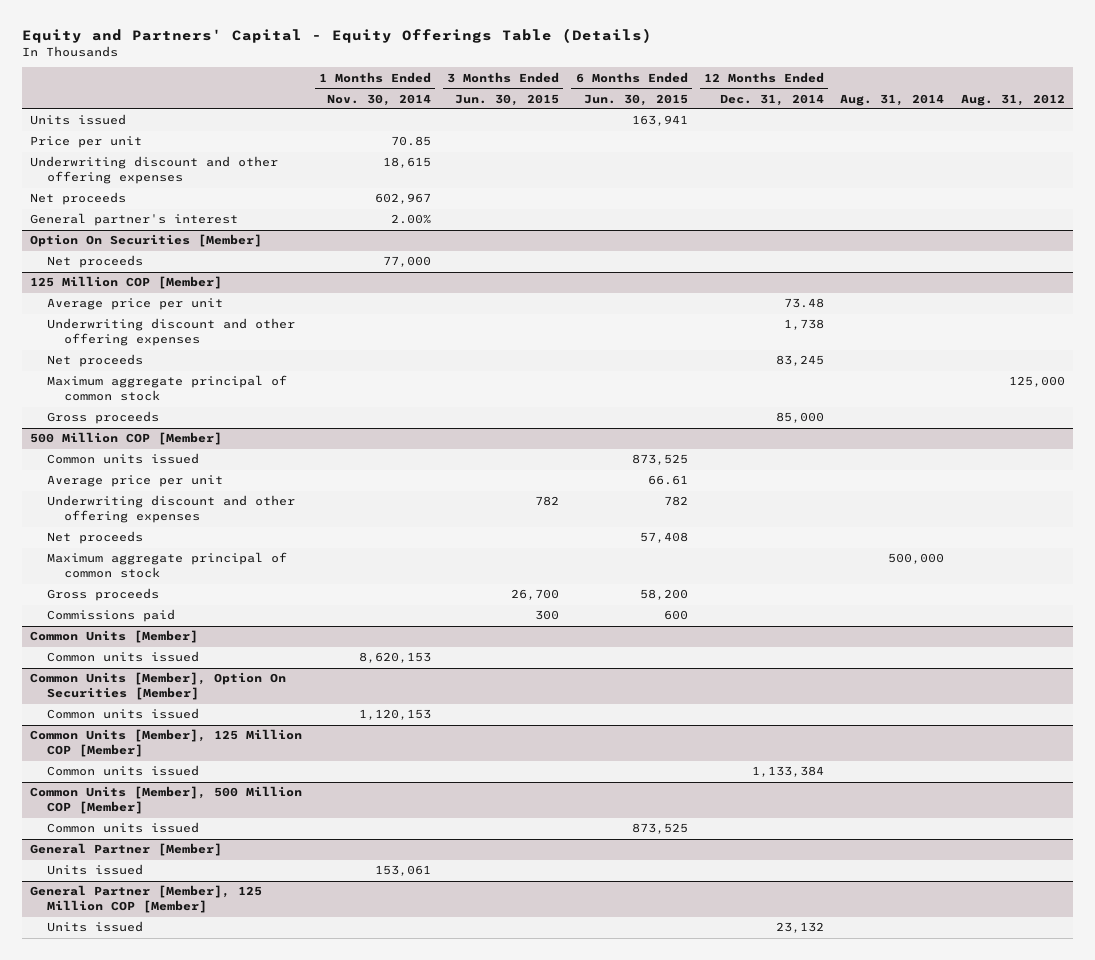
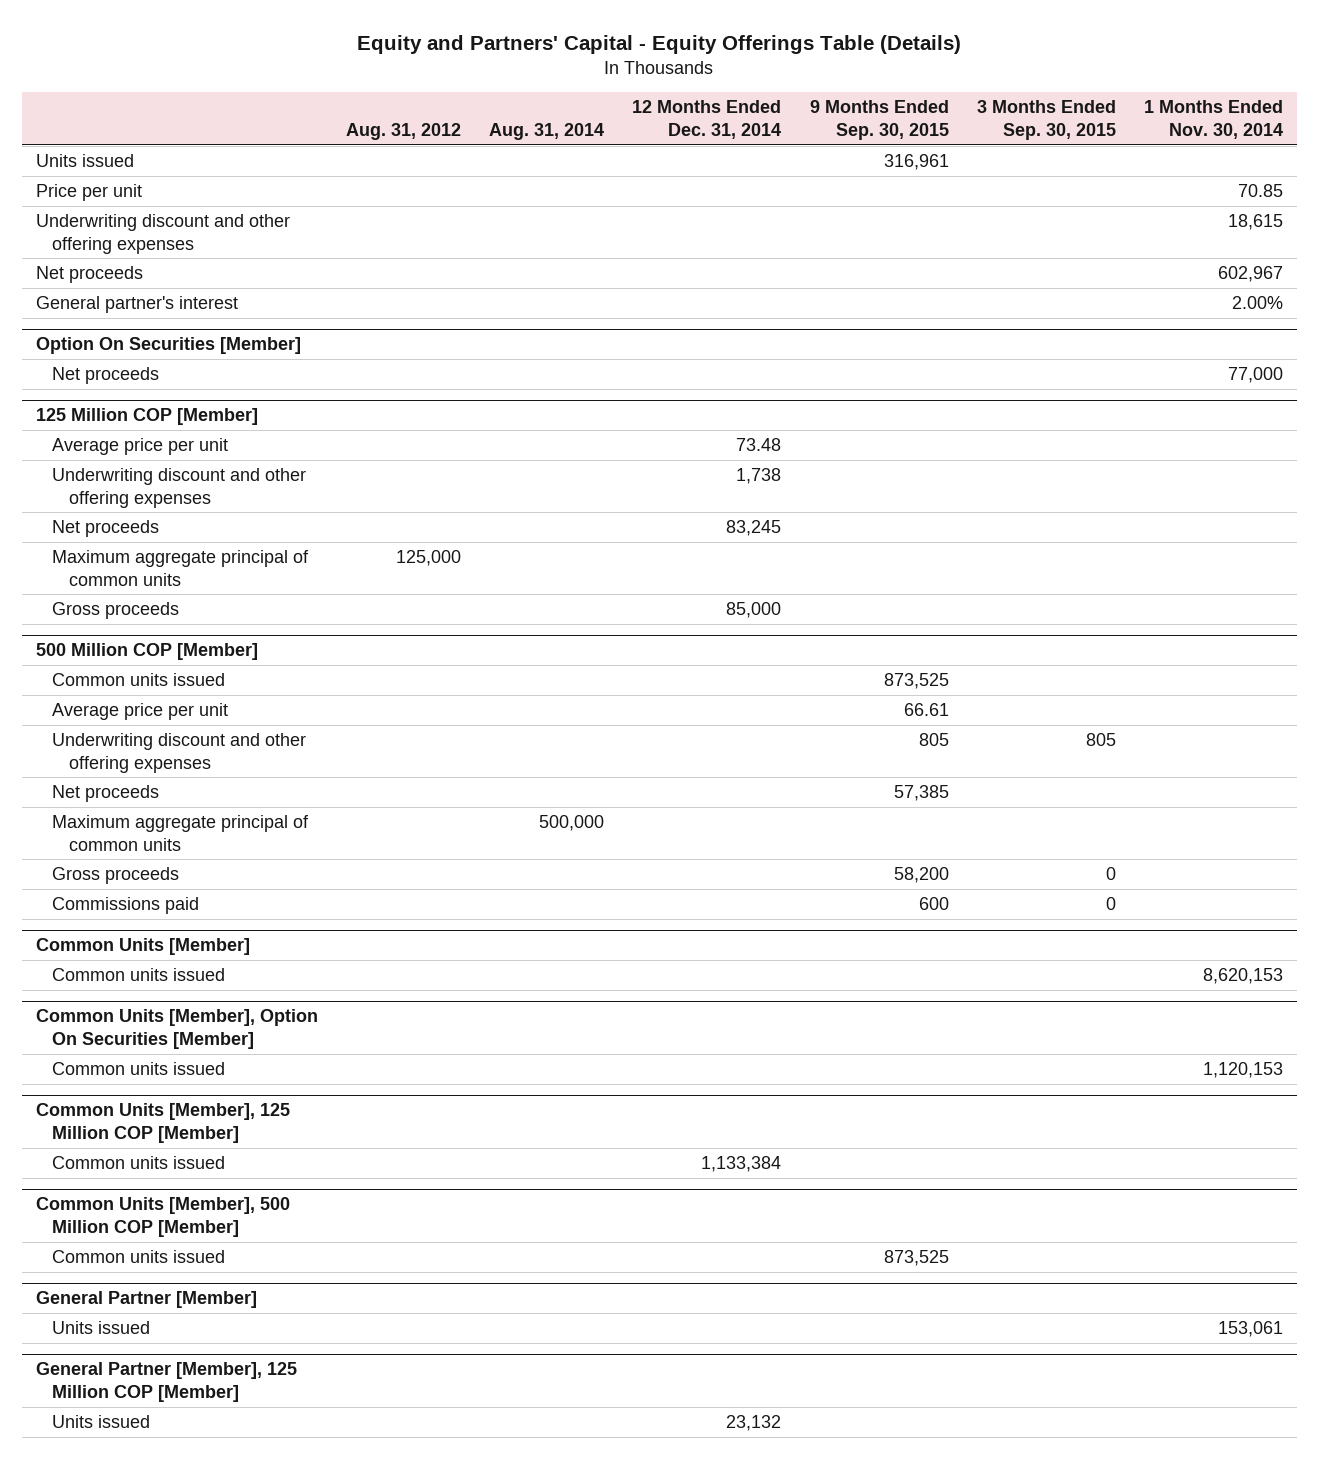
- | 1 Months Ended Nov. 30, 2014 | 3 Months Ended Jun. 30, 2015 | 6 Months Ended Jun. 30, 2015 | 12 Months Ended Dec. 31, 2014 | Aug. 31, 2014 | Aug. 31, 2012
+ | Aug. 31, 2012 | Aug. 31, 2014 | 12 Months Ended Dec. 31, 2014 | 9 Months Ended Sep. 30, 2015 | 3 Months Ended Sep. 30, 2015 | 1 Months Ended Nov. 30, 2014
@ 125 Million COP [Member]
- Maximum aggregate principal of common stock | | | | | | 125,000
+ Maximum aggregate principal of common units | 125,000 | | | | |
@ 500 Million COP [Member]
- Maximum aggregate principal of common stock | | | | | 500,000 |
+ Maximum aggregate principal of common units | | 500,000 | | | |

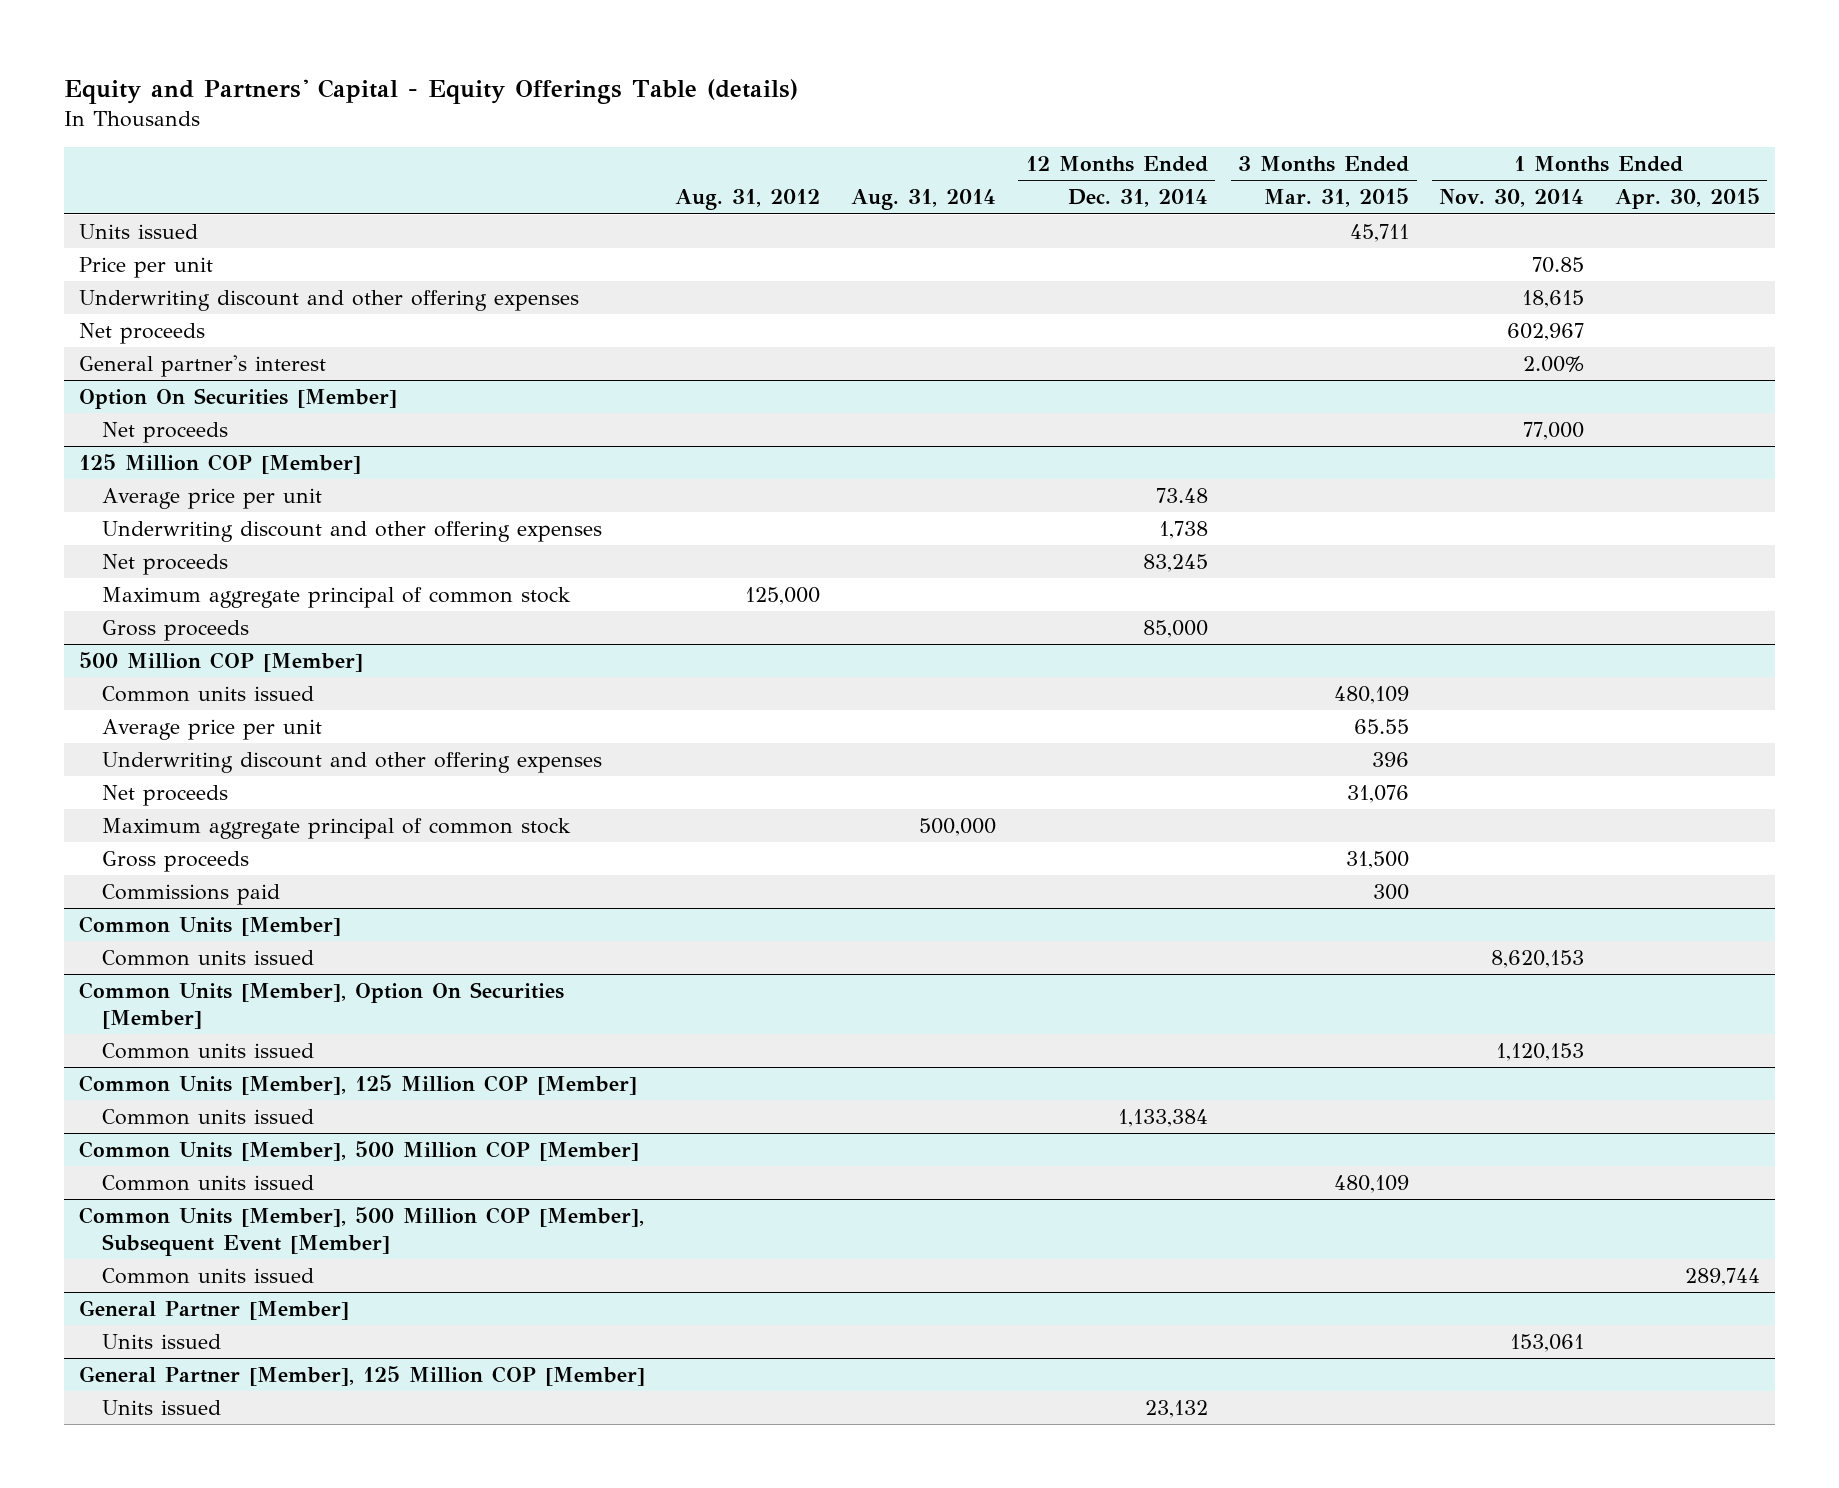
- Equity and Partners' Capital - Equity Offerings Table (Details)
+ Equity and Partners' Capital - Equity Offerings Table (details)
- | Aug. 31, 2012 | Aug. 31, 2014 | 12 Months Ended Dec. 31, 2014 | 9 Months Ended Sep. 30, 2015 | 3 Months Ended Sep. 30, 2015 | 1 Months Ended Nov. 30, 2014
+ | Aug. 31, 2012 | Aug. 31, 2014 | 12 Months Ended Dec. 31, 2014 | 3 Months Ended Mar. 31, 2015 | 1 Months Ended Nov. 30, 2014 | 1 Months Ended Apr. 30, 2015
@ 125 Million COP [Member]
- Maximum aggregate principal of common units | 125,000 | | | | |
+ Maximum aggregate principal of common stock | 125,000 | | | | |
@ 500 Million COP [Member]
- Maximum aggregate principal of common units | | 500,000 | | | |
+ Maximum aggregate principal of common stock | | 500,000 | | | |
+ Common Units [Member], 500 Million COP [Member], Subsequent Event [Member]
+ Common units issued | | | | | | 289,744

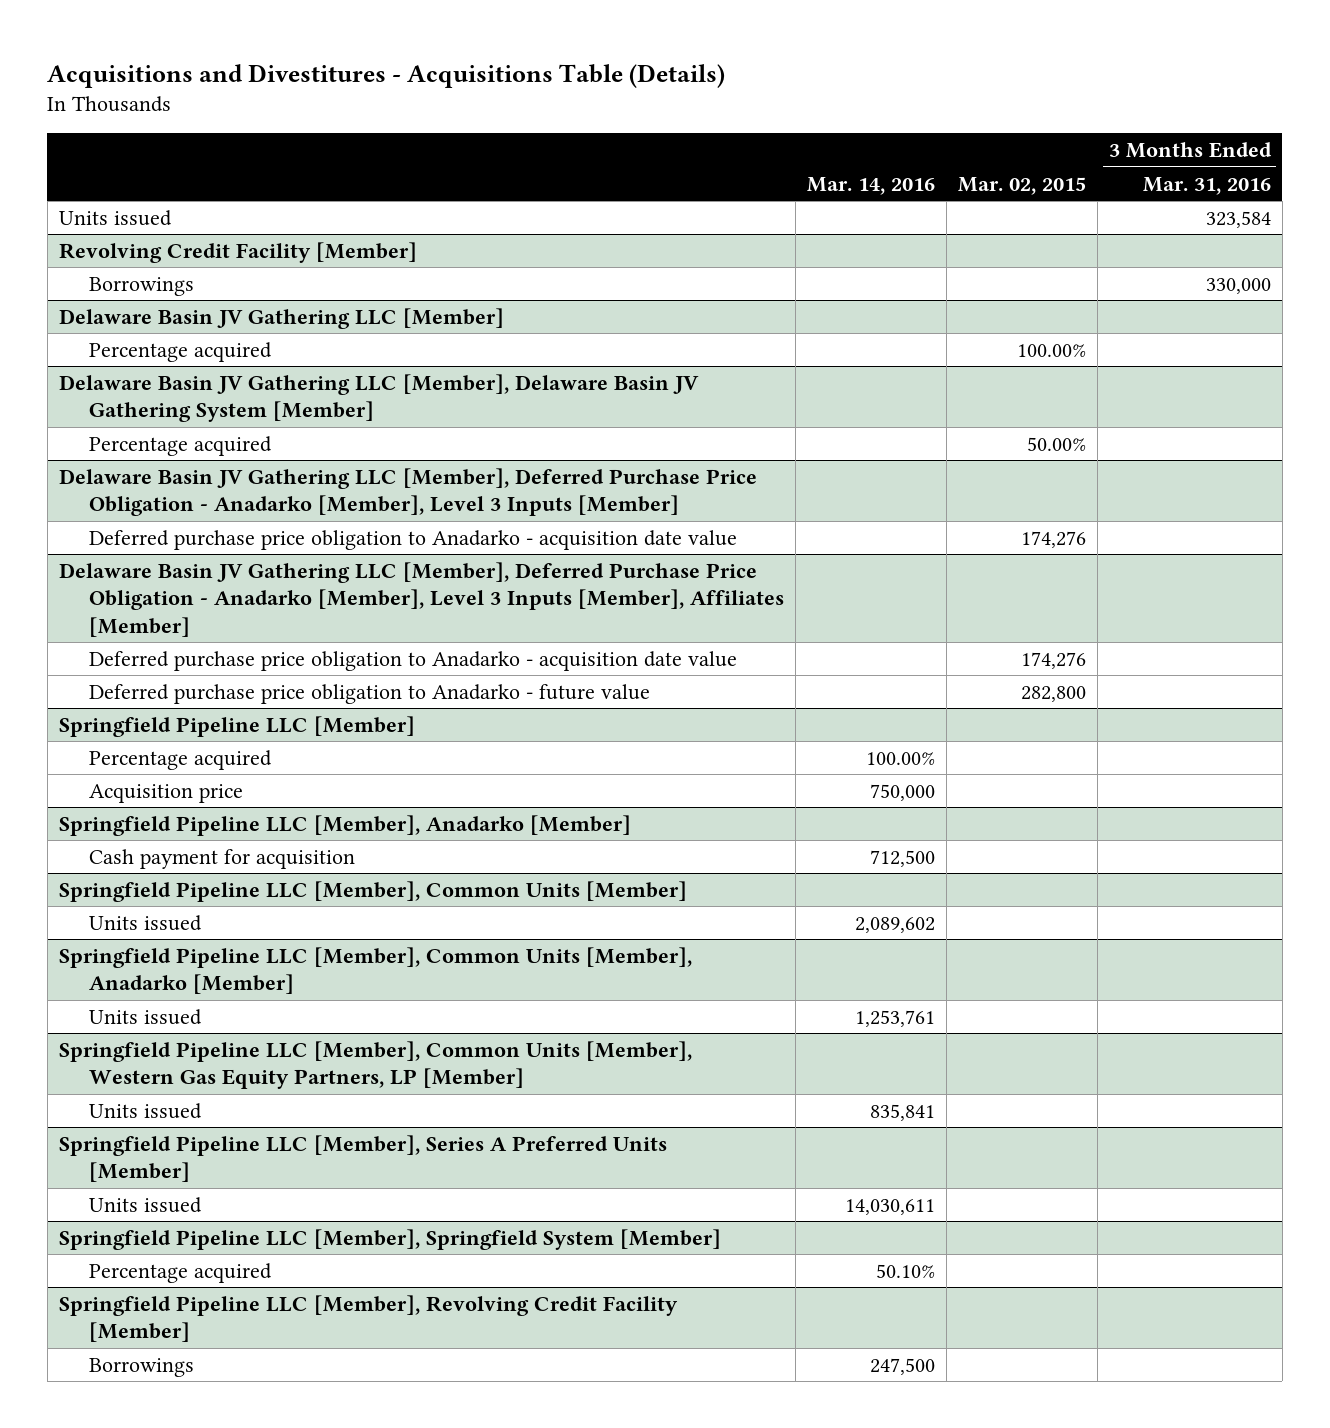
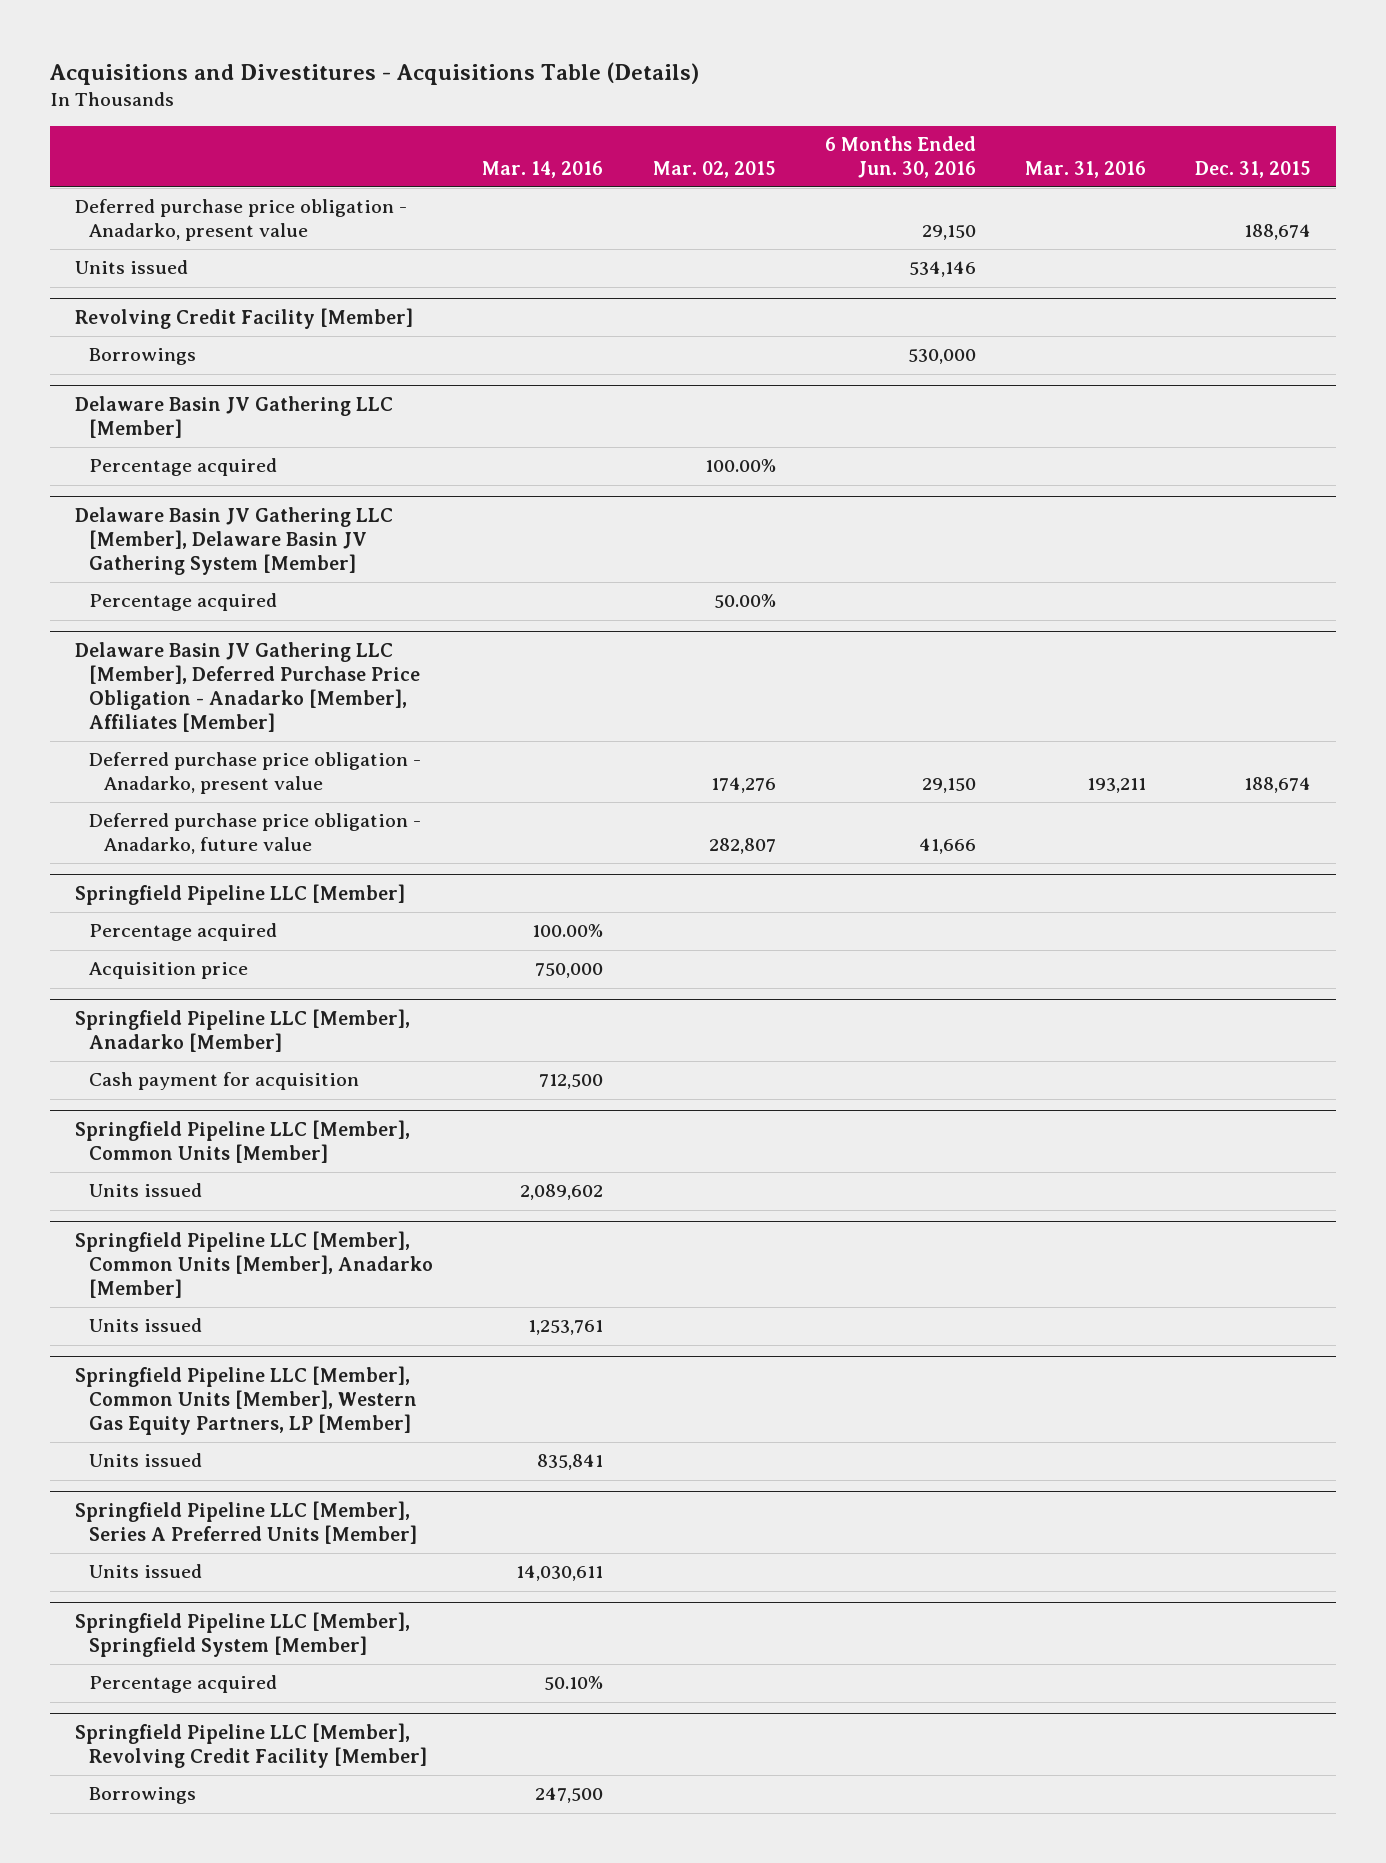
- | Mar. 14, 2016 | Mar. 02, 2015 | 3 Months Ended Mar. 31, 2016
+ | Mar. 14, 2016 | Mar. 02, 2015 | 6 Months Ended Jun. 30, 2016 | Mar. 31, 2016 | Dec. 31, 2015
+ Deferred purchase price obligation - Anadarko, present value | | | 29,150 | | 188,674
- Delaware Basin JV Gathering LLC [Member], Deferred Purchase Price Obligation - Anadarko [Member], Level 3 Inputs [Member]
- Deferred purchase price obligation to Anadarko - acquisition date value | | 174,276 |
- Delaware Basin JV Gathering LLC [Member], Deferred Purchase Price Obligation - Anadarko [Member], Level 3 Inputs [Member], Affiliates [Member]
- Deferred purchase price obligation to Anadarko - acquisition date value | | 174,276 |
- Deferred purchase price obligation to Anadarko - future value | | 282,800 |
+ Delaware Basin JV Gathering LLC [Member], Deferred Purchase Price Obligation - Anadarko [Member], Affiliates [Member]
+ Deferred purchase price obligation - Anadarko, present value | | 174,276 | 29,150 | 193,211 | 188,674
+ Deferred purchase price obligation - Anadarko, future value | | 282,807 | 41,666 | |

